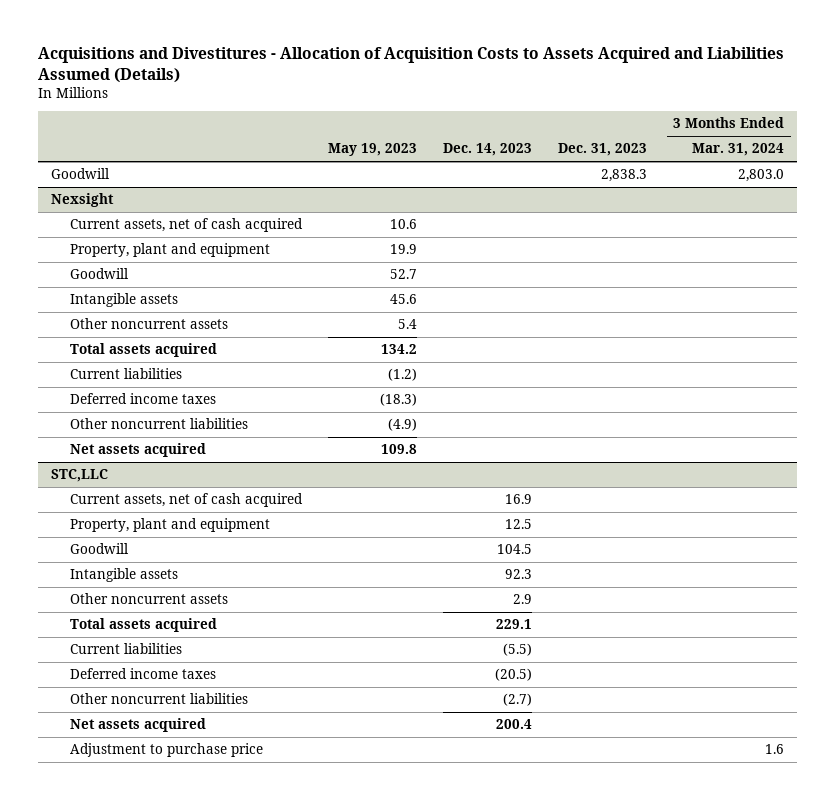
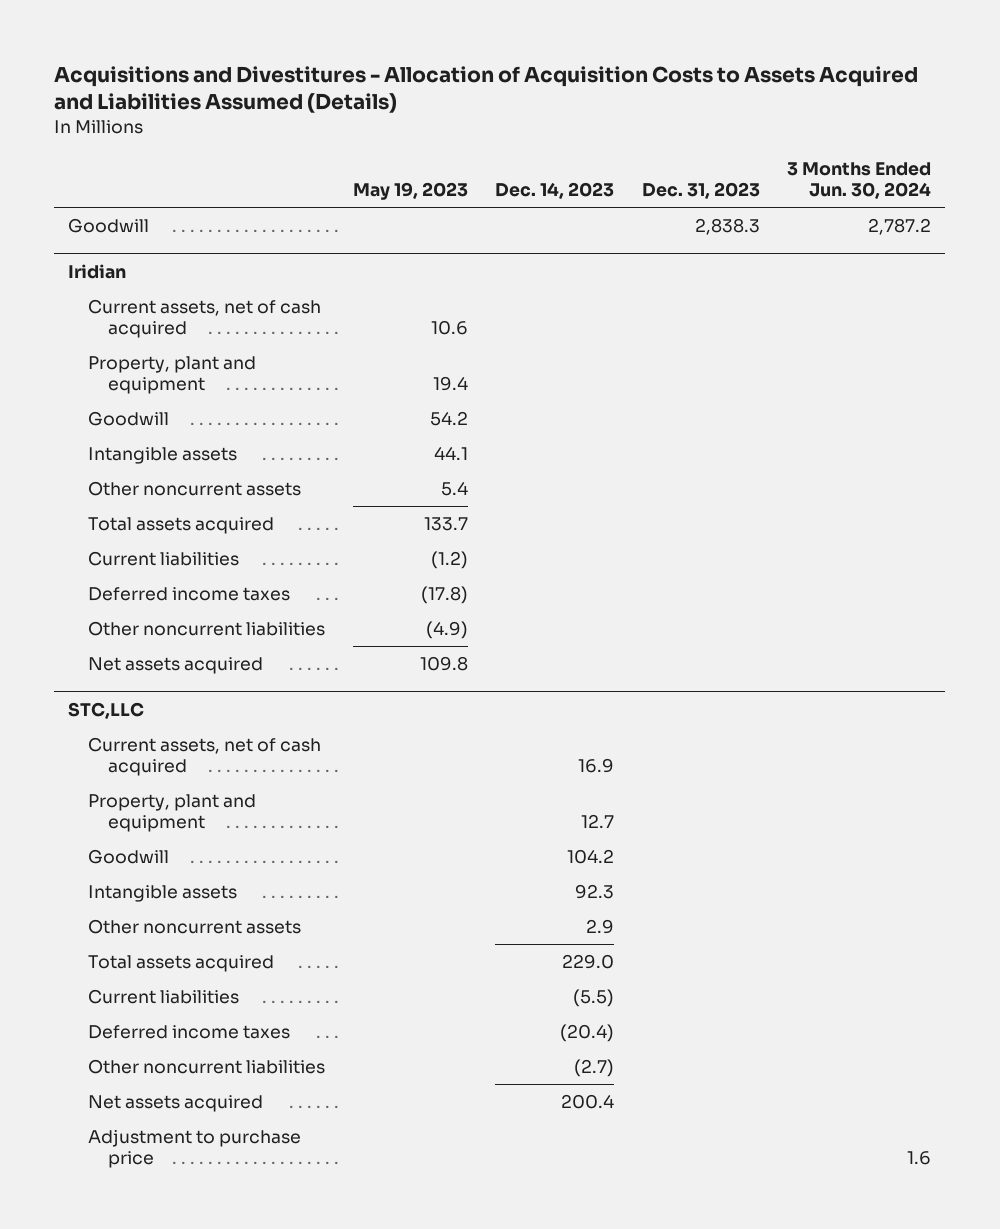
- | May 19, 2023 | Dec. 14, 2023 | Dec. 31, 2023 | 3 Months Ended Mar. 31, 2024
+ | May 19, 2023 | Dec. 14, 2023 | Dec. 31, 2023 | 3 Months Ended Jun. 30, 2024
- Nexsight
+ Iridian
- Property, plant and equipment | 19.9 | | |
- Goodwill | 52.7 | | |
- Intangible assets | 45.6 | | |
+ Property, plant and equipment | 19.4 | | |
+ Goodwill | 54.2 | | |
+ Intangible assets | 44.1 | | |
- Total assets acquired | 134.2 | | |
+ Total assets acquired | 133.7 | | |
- Deferred income taxes | (18.3) | | |
+ Deferred income taxes | (17.8) | | |
@ STC,LLC
- Property, plant and equipment | | 12.5 | |
- Goodwill | | 104.5 | |
+ Property, plant and equipment | | 12.7 | |
+ Goodwill | | 104.2 | |
- Total assets acquired | | 229.1 | |
+ Total assets acquired | | 229.0 | |
- Deferred income taxes | | (20.5) | |
+ Deferred income taxes | | (20.4) | |

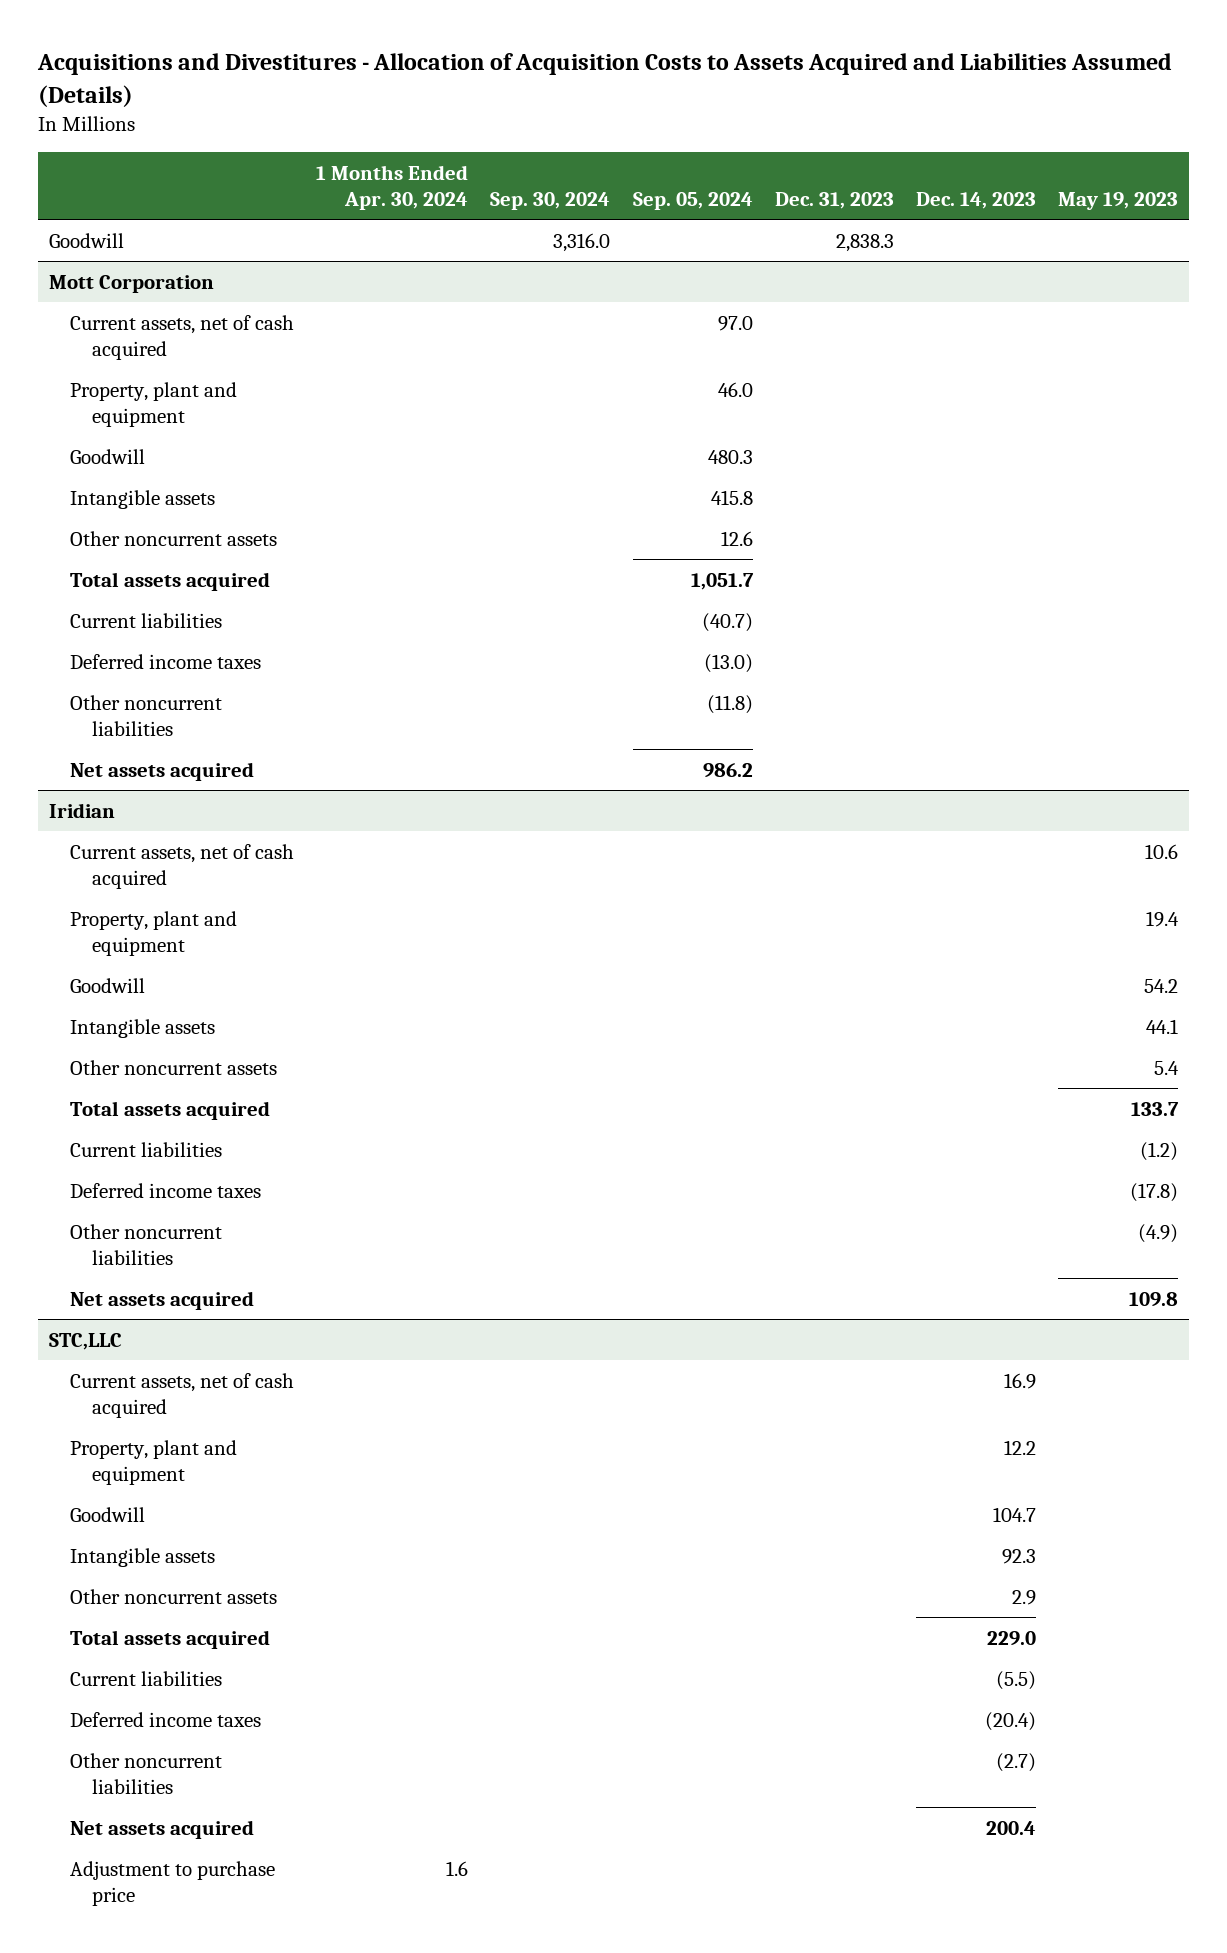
- | May 19, 2023 | Dec. 14, 2023 | Dec. 31, 2023 | 3 Months Ended Jun. 30, 2024
+ | 1 Months Ended Apr. 30, 2024 | Sep. 30, 2024 | Sep. 05, 2024 | Dec. 31, 2023 | Dec. 14, 2023 | May 19, 2023
+ Mott Corporation
+ Current assets, net of cash acquired | | | 97.0 | | |
+ Property, plant and equipment | | | 46.0 | | |
+ Goodwill | | | 480.3 | | |
+ Intangible assets | | | 415.8 | | |
+ Other noncurrent assets | | | 12.6 | | |
+ Total assets acquired | | | 1,051.7 | | |
+ Current liabilities | | | (40.7) | | |
+ Deferred income taxes | | | (13.0) | | |
+ Other noncurrent liabilities | | | (11.8) | | |
+ Net assets acquired | | | 986.2 | | |
@ STC,LLC
- Property, plant and equipment | | 12.7 | |
- Goodwill | | 104.2 | |
+ Property, plant and equipment | | | | | 12.2 |
+ Goodwill | | | | | 104.7 |

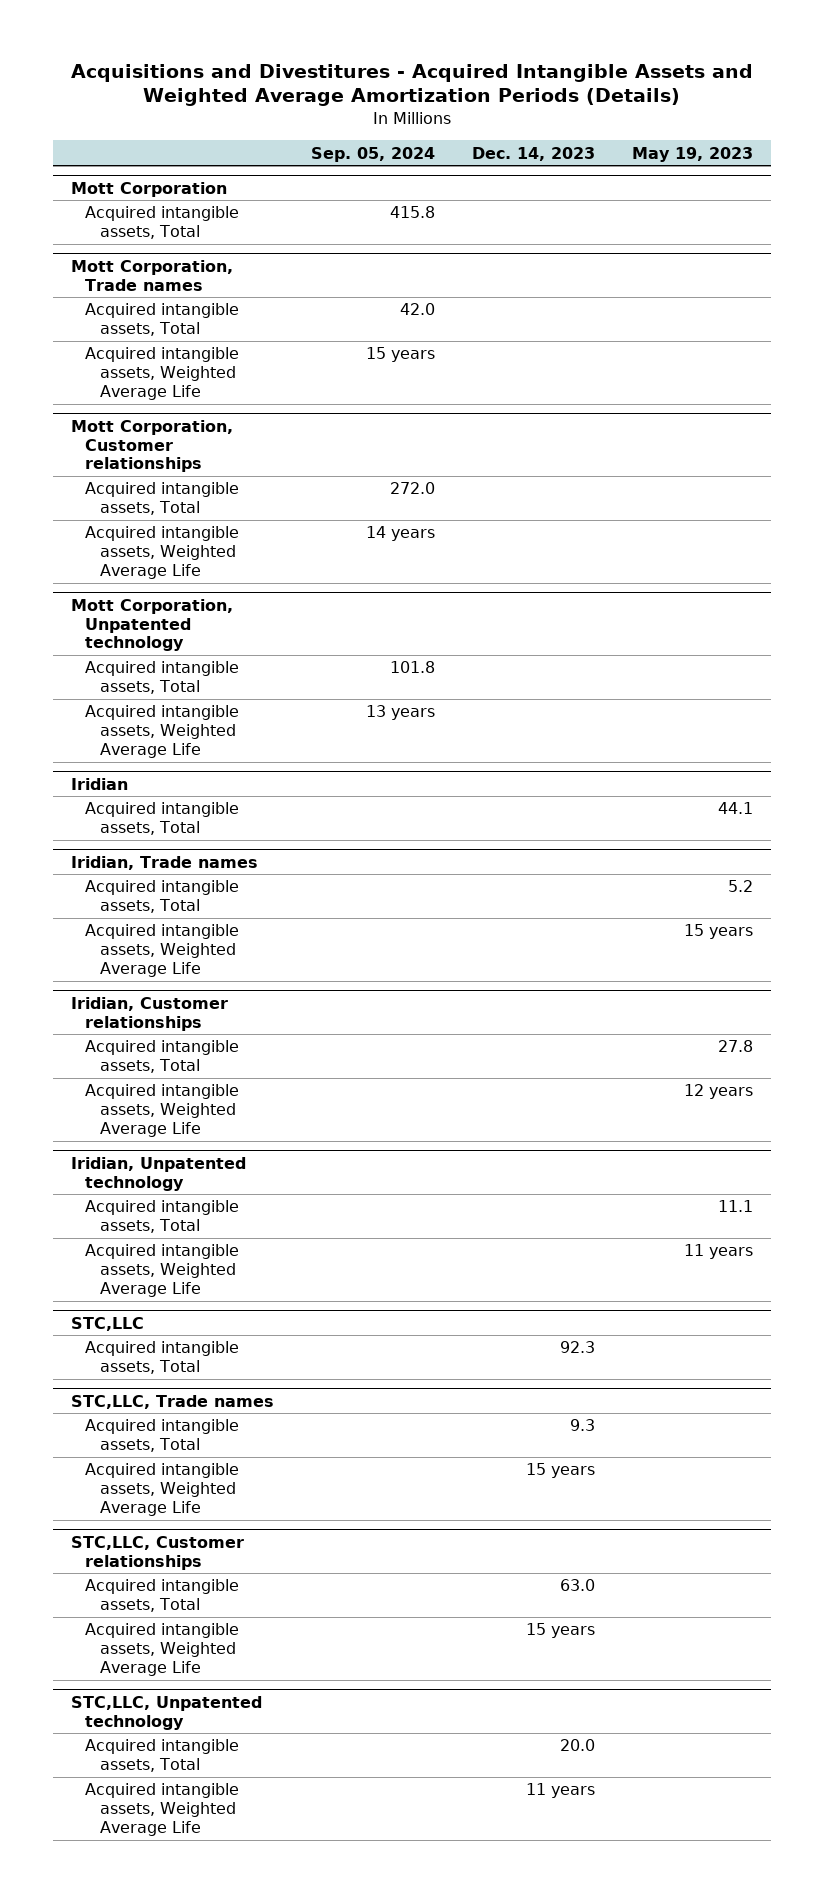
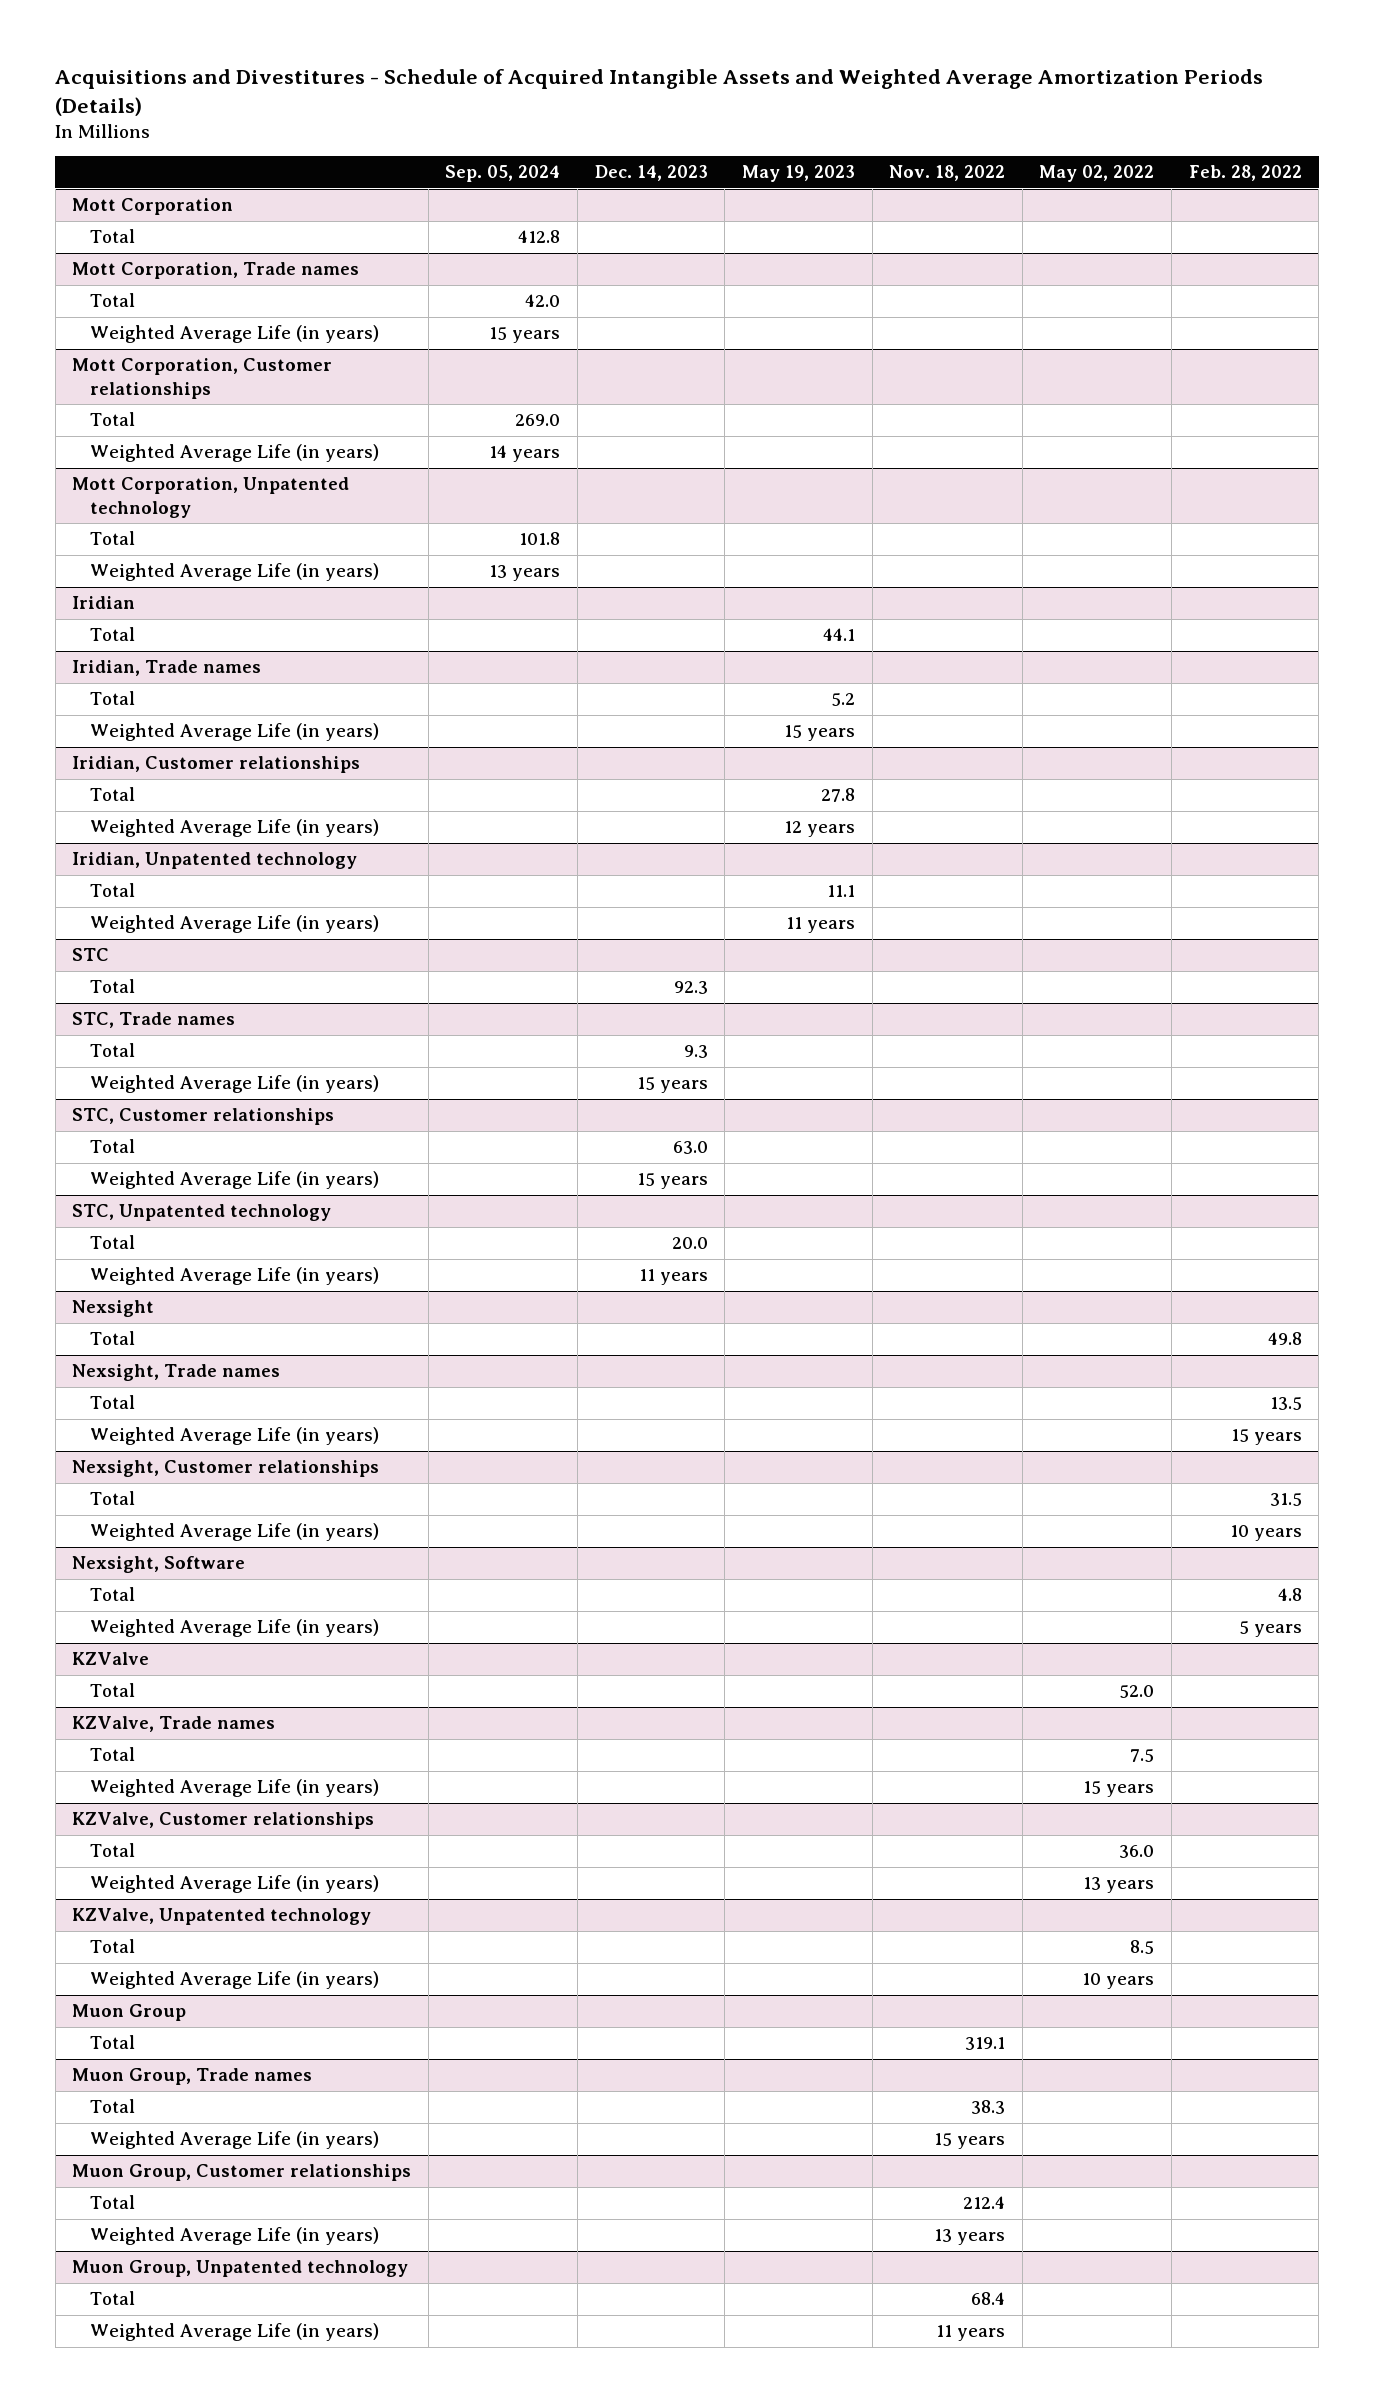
- Acquisitions and Divestitures - Acquired Intangible Assets and Weighted Average Amortization Periods (Details)
+ Acquisitions and Divestitures - Schedule of Acquired Intangible Assets and Weighted Average Amortization Periods (Details)
- | Sep. 05, 2024 | Dec. 14, 2023 | May 19, 2023
+ | Sep. 05, 2024 | Dec. 14, 2023 | May 19, 2023 | Nov. 18, 2022 | May 02, 2022 | Feb. 28, 2022
@ Mott Corporation
- Acquired intangible assets, Total | 415.8 | |
+ Total | 412.8 | | | | |
@ Mott Corporation, Trade names
- Acquired intangible assets, Total | 42.0 | |
- Acquired intangible assets, Weighted Average Life | 15 years | |
+ Total | 42.0 | | | | |
+ Weighted Average Life (in years) | 15 years | | | | |
@ Mott Corporation, Customer relationships
- Acquired intangible assets, Total | 272.0 | |
- Acquired intangible assets, Weighted Average Life | 14 years | |
+ Total | 269.0 | | | | |
+ Weighted Average Life (in years) | 14 years | | | | |
@ Mott Corporation, Unpatented technology
- Acquired intangible assets, Total | 101.8 | |
- Acquired intangible assets, Weighted Average Life | 13 years | |
+ Total | 101.8 | | | | |
+ Weighted Average Life (in years) | 13 years | | | | |
@ Iridian
- Acquired intangible assets, Total | | | 44.1
+ Total | | | 44.1 | | |
@ Iridian, Trade names
- Acquired intangible assets, Total | | | 5.2
- Acquired intangible assets, Weighted Average Life | | | 15 years
+ Total | | | 5.2 | | |
+ Weighted Average Life (in years) | | | 15 years | | |
@ Iridian, Customer relationships
- Acquired intangible assets, Total | | | 27.8
- Acquired intangible assets, Weighted Average Life | | | 12 years
+ Total | | | 27.8 | | |
+ Weighted Average Life (in years) | | | 12 years | | |
@ Iridian, Unpatented technology
- Acquired intangible assets, Total | | | 11.1
- Acquired intangible assets, Weighted Average Life | | | 11 years
- STC,LLC
- Acquired intangible assets, Total | | 92.3 |
- STC,LLC, Trade names
- Acquired intangible assets, Total | | 9.3 |
- Acquired intangible assets, Weighted Average Life | | 15 years |
- STC,LLC, Customer relationships
- Acquired intangible assets, Total | | 63.0 |
- Acquired intangible assets, Weighted Average Life | | 15 years |
- STC,LLC, Unpatented technology
- Acquired intangible assets, Total | | 20.0 |
- Acquired intangible assets, Weighted Average Life | | 11 years |
@ Iridian, Unpatented technology
+ Total | | | 11.1 | | |
+ Weighted Average Life (in years) | | | 11 years | | |
+ STC
+ Total | | 92.3 | | | |
+ STC, Trade names
+ Total | | 9.3 | | | |
+ Weighted Average Life (in years) | | 15 years | | | |
+ STC, Customer relationships
+ Total | | 63.0 | | | |
+ Weighted Average Life (in years) | | 15 years | | | |
+ STC, Unpatented technology
+ Total | | 20.0 | | | |
+ Weighted Average Life (in years) | | 11 years | | | |
+ Nexsight
+ Total | | | | | | 49.8
+ Nexsight, Trade names
+ Total | | | | | | 13.5
+ Weighted Average Life (in years) | | | | | | 15 years
+ Nexsight, Customer relationships
+ Total | | | | | | 31.5
+ Weighted Average Life (in years) | | | | | | 10 years
+ Nexsight, Software
+ Total | | | | | | 4.8
+ Weighted Average Life (in years) | | | | | | 5 years
+ KZValve
+ Total | | | | | 52.0 |
+ KZValve, Trade names
+ Total | | | | | 7.5 |
+ Weighted Average Life (in years) | | | | | 15 years |
+ KZValve, Customer relationships
+ Total | | | | | 36.0 |
+ Weighted Average Life (in years) | | | | | 13 years |
+ KZValve, Unpatented technology
+ Total | | | | | 8.5 |
+ Weighted Average Life (in years) | | | | | 10 years |
+ Muon Group
+ Total | | | | 319.1 | |
+ Muon Group, Trade names
+ Total | | | | 38.3 | |
+ Weighted Average Life (in years) | | | | 15 years | |
+ Muon Group, Customer relationships
+ Total | | | | 212.4 | |
+ Weighted Average Life (in years) | | | | 13 years | |
+ Muon Group, Unpatented technology
+ Total | | | | 68.4 | |
+ Weighted Average Life (in years) | | | | 11 years | |

